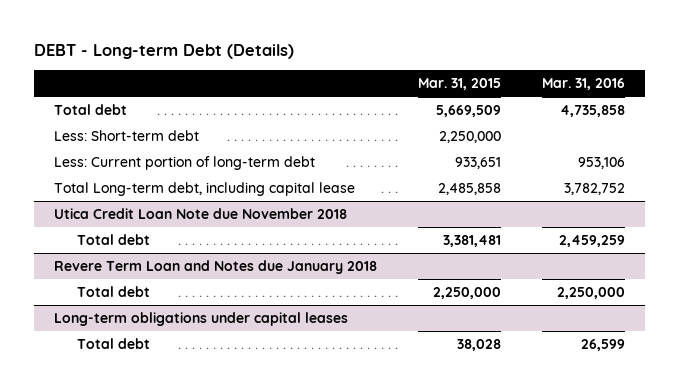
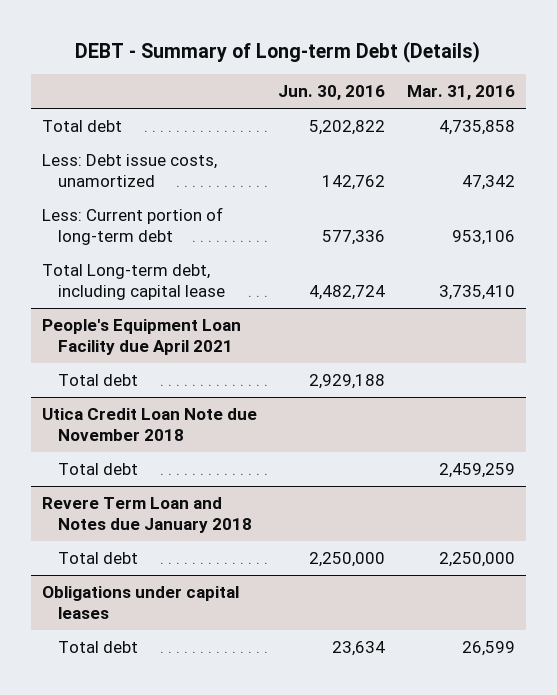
- DEBT - Long-term Debt (Details)
+ DEBT - Summary of Long-term Debt (Details)
- | Mar. 31, 2015 | Mar. 31, 2016
+ | Jun. 30, 2016 | Mar. 31, 2016
- Less: Short-term debt | 2,250,000 |
+ Less: Debt issue costs, unamortized | 142,762 | 47,342
- Total Long-term debt, including capital lease | 2,485,858 | 3,782,752
+ Total Long-term debt, including capital lease | 4,482,724 | 3,735,410
+ People's Equipment Loan Facility due April 2021
+ Total debt | 2,929,188 |
- Long-term obligations under capital leases
+ Obligations under capital leases

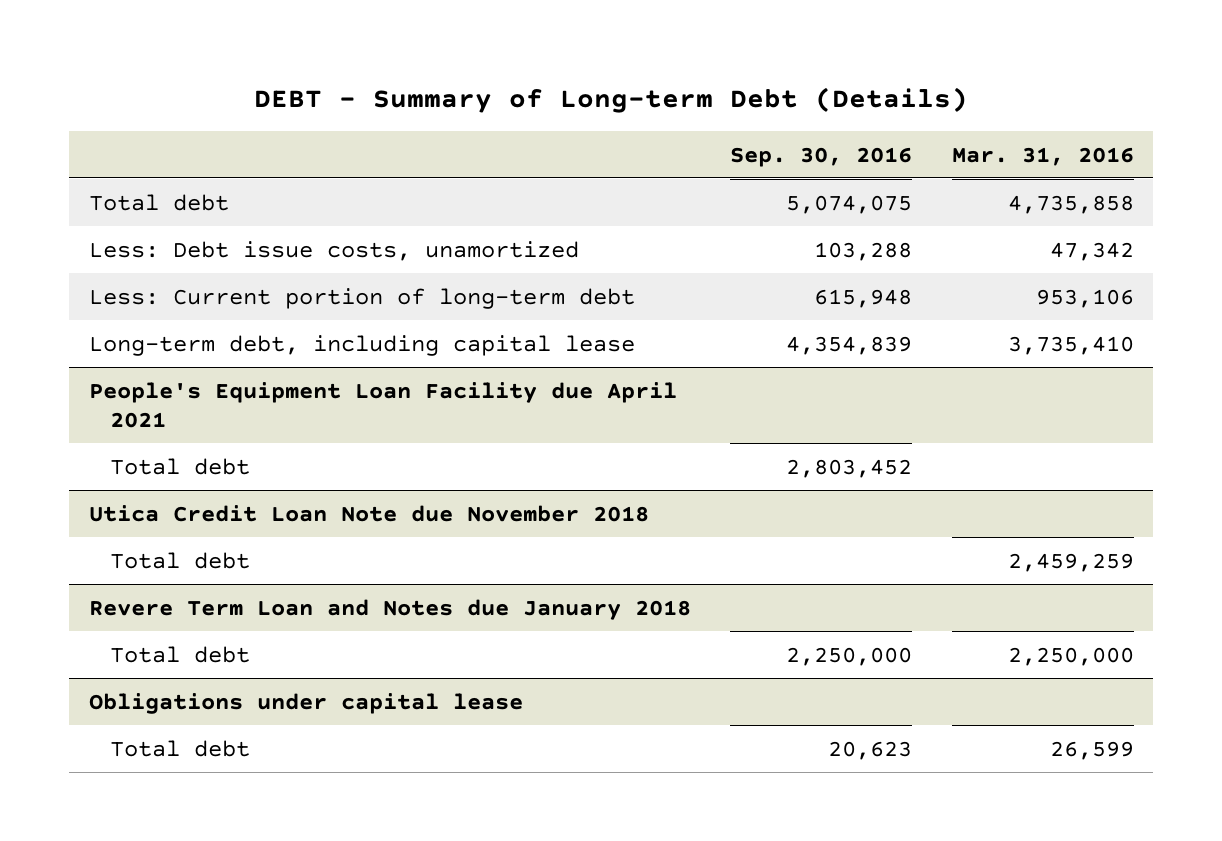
- | Jun. 30, 2016 | Mar. 31, 2016
+ | Sep. 30, 2016 | Mar. 31, 2016
- Total Long-term debt, including capital lease | 4,482,724 | 3,735,410
+ Long-term debt, including capital lease | 4,354,839 | 3,735,410
- Obligations under capital leases
+ Obligations under capital lease

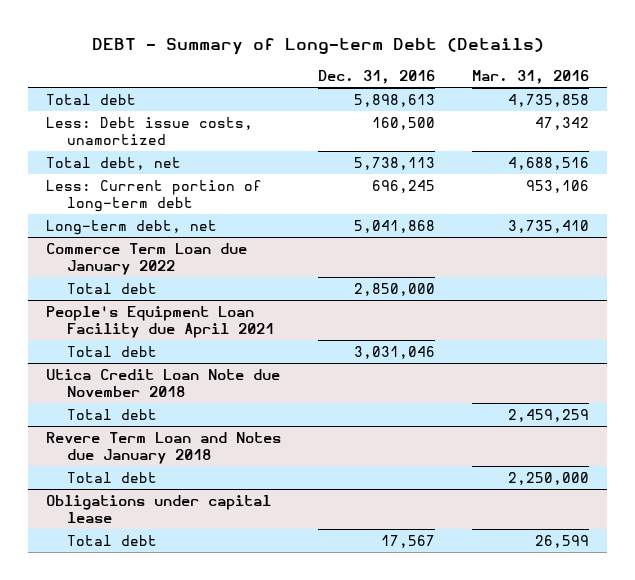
- | Sep. 30, 2016 | Mar. 31, 2016
+ | Dec. 31, 2016 | Mar. 31, 2016
+ Total debt, net | 5,738,113 | 4,688,516
- Long-term debt, including capital lease | 4,354,839 | 3,735,410
+ Long-term debt, net | 5,041,868 | 3,735,410
+ Commerce Term Loan due January 2022
+ Total debt | 2,850,000 |

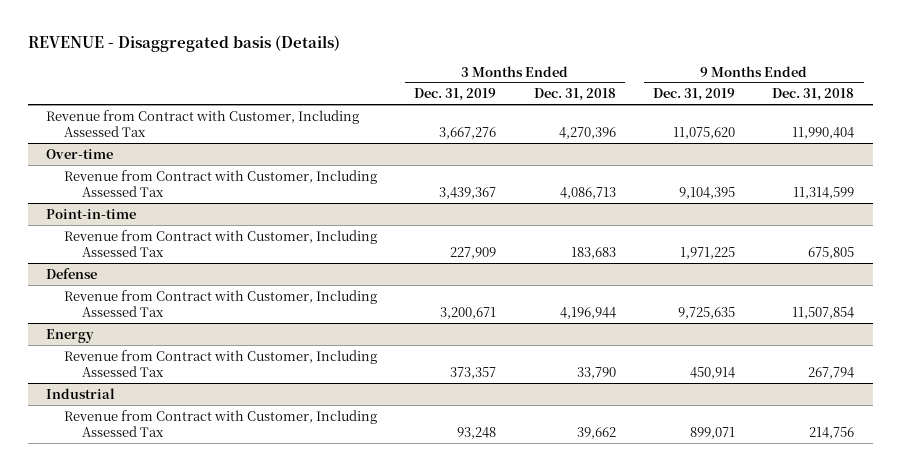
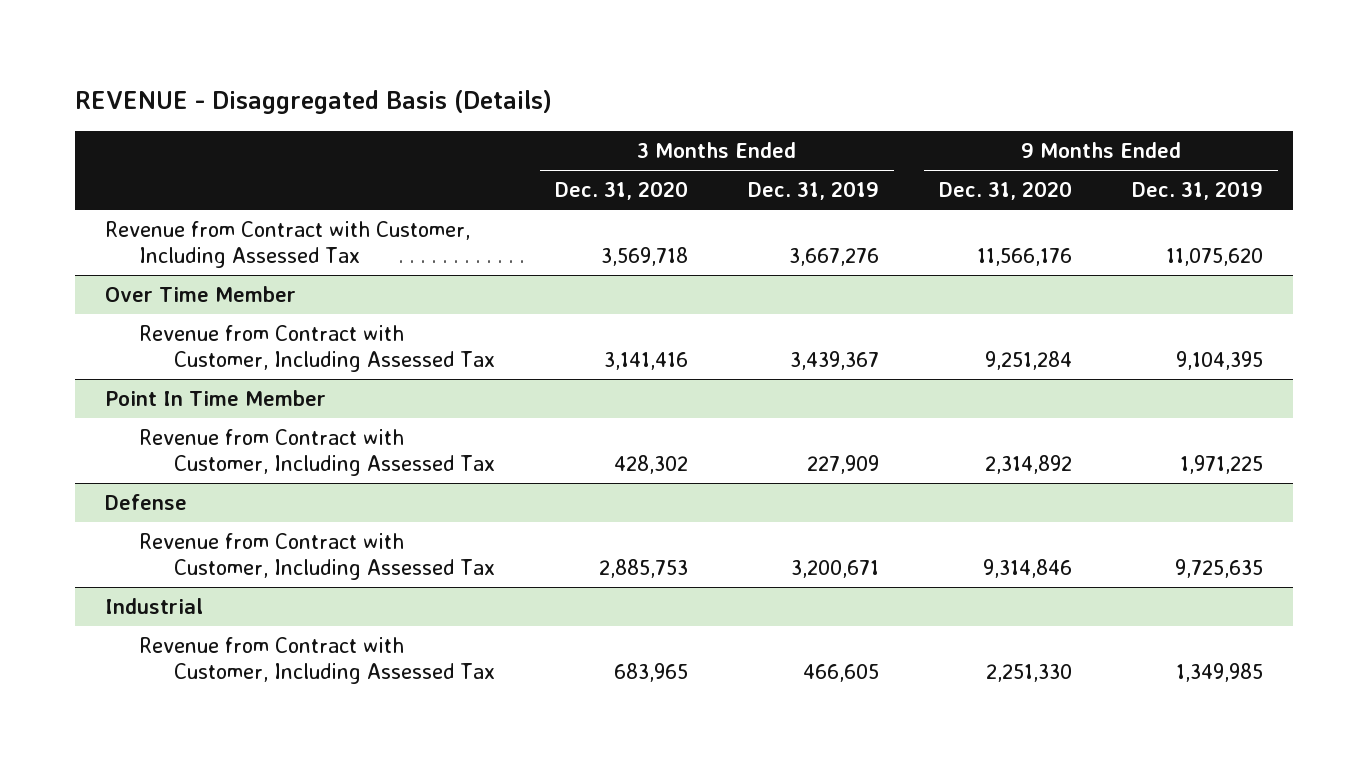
- REVENUE - Disaggregated basis (Details)
+ REVENUE - Disaggregated Basis (Details)
- | 3 Months Ended Dec. 31, 2019 | 3 Months Ended Dec. 31, 2018 | 9 Months Ended Dec. 31, 2019 | 9 Months Ended Dec. 31, 2018
+ | 3 Months Ended Dec. 31, 2020 | 3 Months Ended Dec. 31, 2019 | 9 Months Ended Dec. 31, 2020 | 9 Months Ended Dec. 31, 2019
- Over-time
+ Over Time Member
- Point-in-time
+ Point In Time Member
- Energy
- Revenue from Contract with Customer, Including Assessed Tax | 373,357 | 33,790 | 450,914 | 267,794
@ Industrial
- Revenue from Contract with Customer, Including Assessed Tax | 93,248 | 39,662 | 899,071 | 214,756
+ Revenue from Contract with Customer, Including Assessed Tax | 683,965 | 466,605 | 2,251,330 | 1,349,985

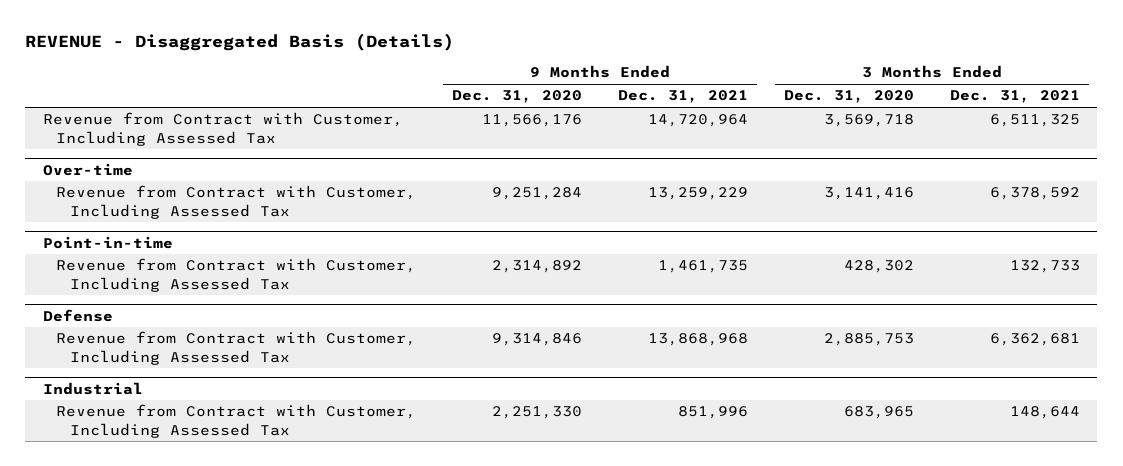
- | 3 Months Ended Dec. 31, 2020 | 3 Months Ended Dec. 31, 2019 | 9 Months Ended Dec. 31, 2020 | 9 Months Ended Dec. 31, 2019
+ | 9 Months Ended Dec. 31, 2020 | 9 Months Ended Dec. 31, 2021 | 3 Months Ended Dec. 31, 2020 | 3 Months Ended Dec. 31, 2021
- Over Time Member
+ Over-time
- Point In Time Member
+ Point-in-time

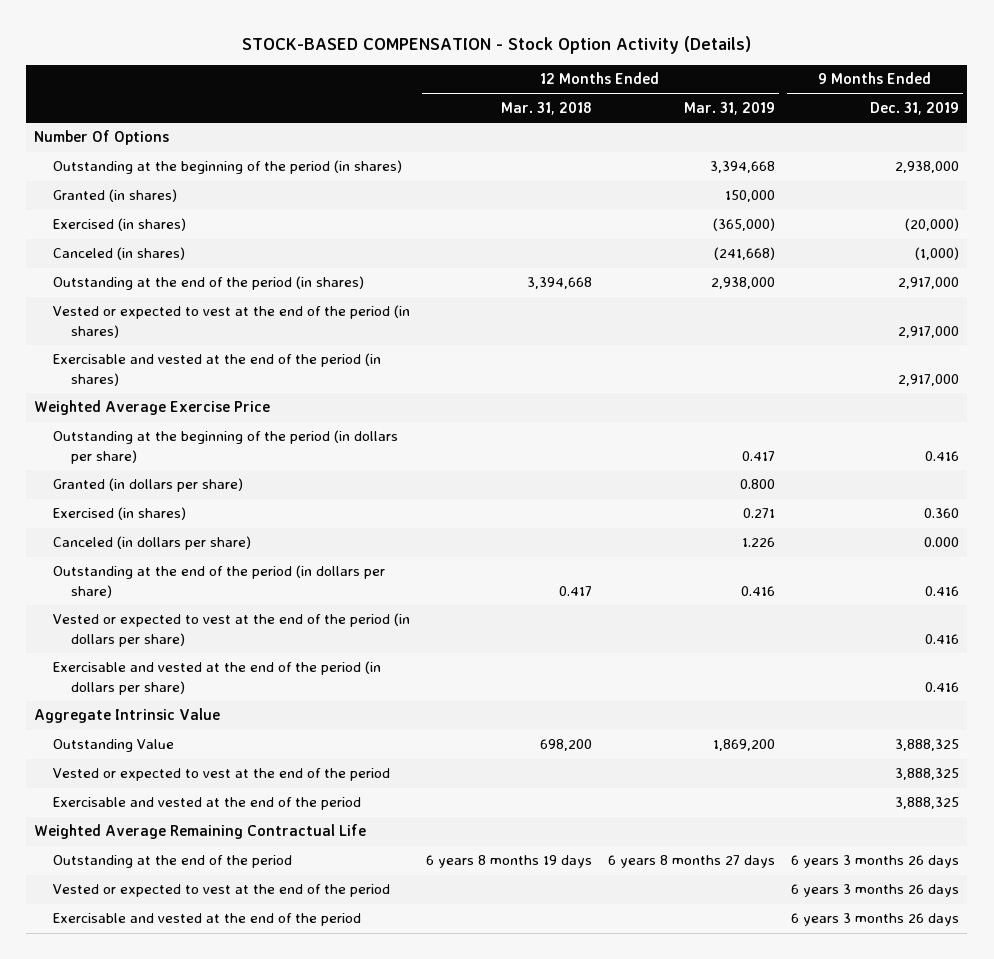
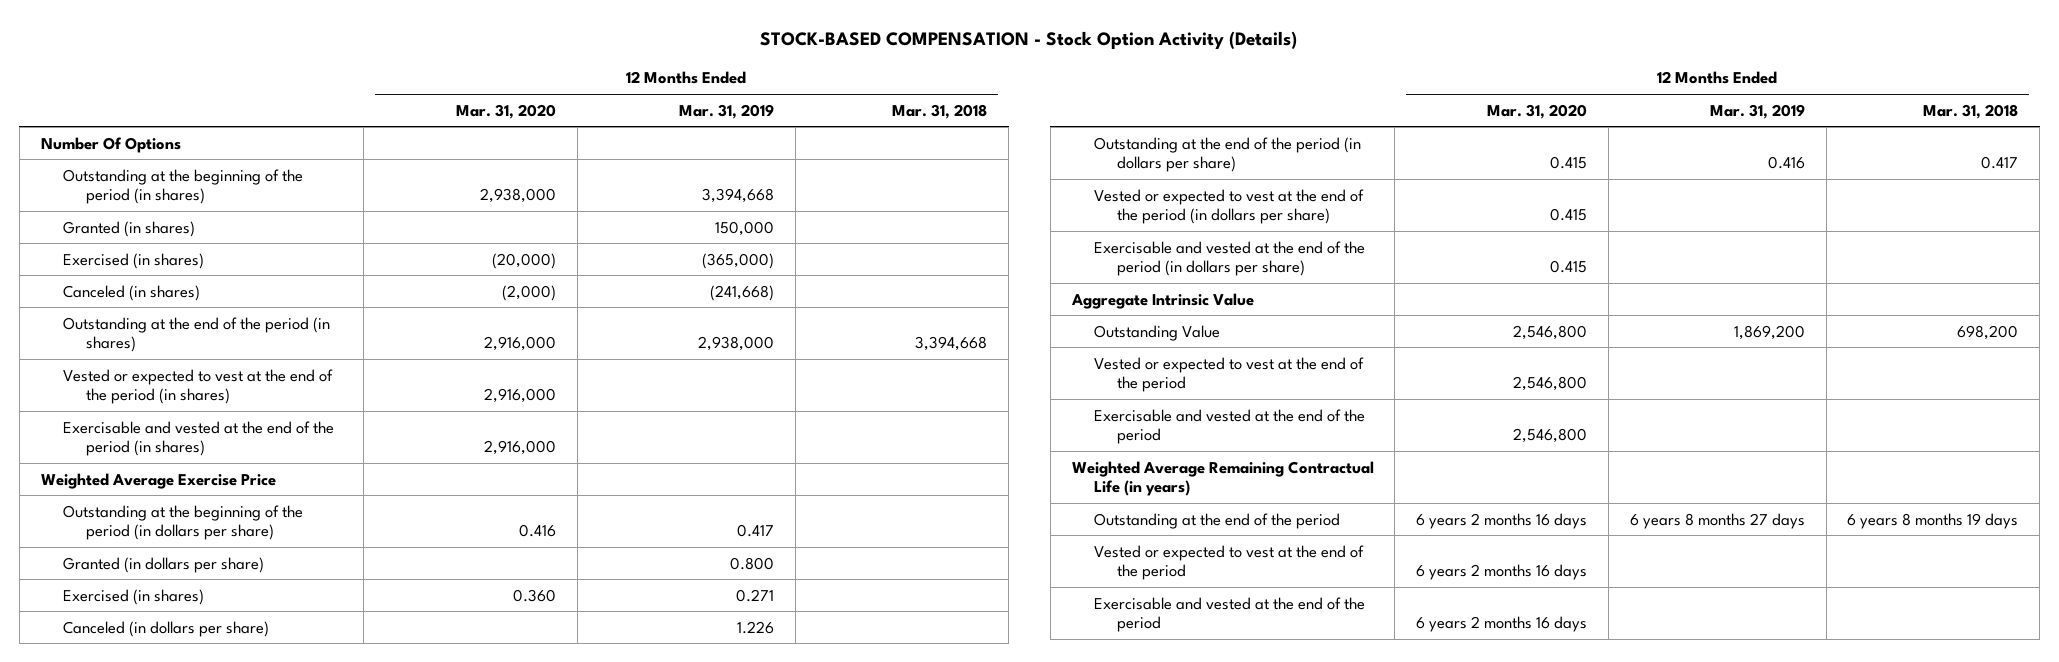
- | 12 Months Ended Mar. 31, 2018 | 12 Months Ended Mar. 31, 2019 | 9 Months Ended Dec. 31, 2019
+ | 12 Months Ended Mar. 31, 2020 | 12 Months Ended Mar. 31, 2019 | 12 Months Ended Mar. 31, 2018
- Weighted Average Remaining Contractual Life
+ Weighted Average Remaining Contractual Life (in years)

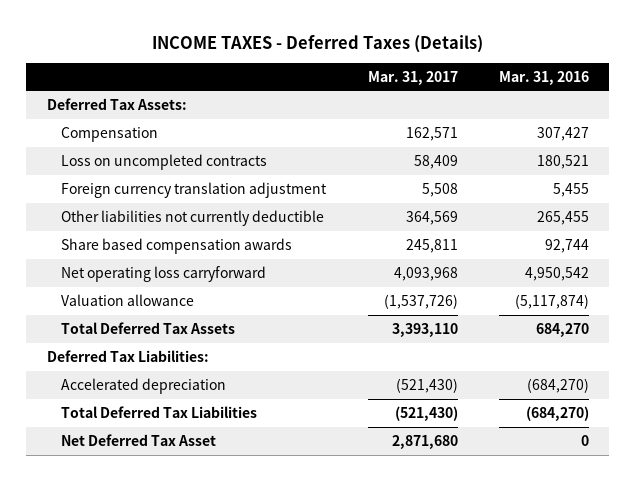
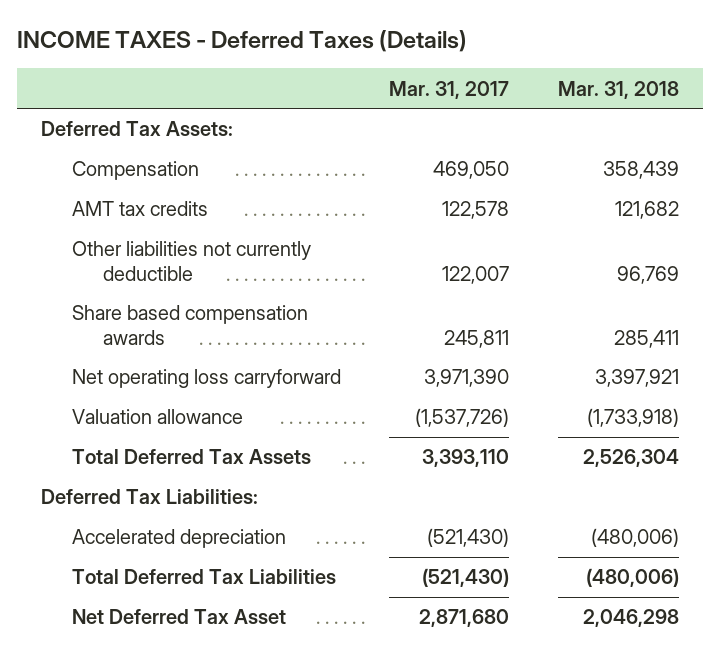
- | Mar. 31, 2017 | Mar. 31, 2016
+ | Mar. 31, 2017 | Mar. 31, 2018
- Compensation | 162,571 | 307,427
- Loss on uncompleted contracts | 58,409 | 180,521
- Foreign currency translation adjustment | 5,508 | 5,455
- Other liabilities not currently deductible | 364,569 | 265,455
+ Compensation | 469,050 | 358,439
+ AMT tax credits | 122,578 | 121,682
+ Other liabilities not currently deductible | 122,007 | 96,769
- Net operating loss carryforward | 4,093,968 | 4,950,542
+ Net operating loss carryforward | 3,971,390 | 3,397,921

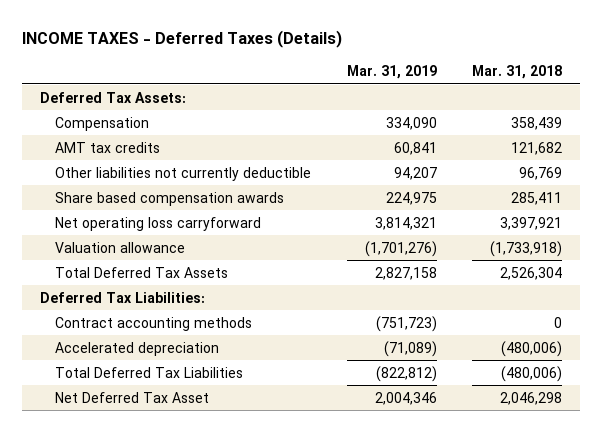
- | Mar. 31, 2017 | Mar. 31, 2018
+ | Mar. 31, 2019 | Mar. 31, 2018
+ Contract accounting methods | (751,723) | 0

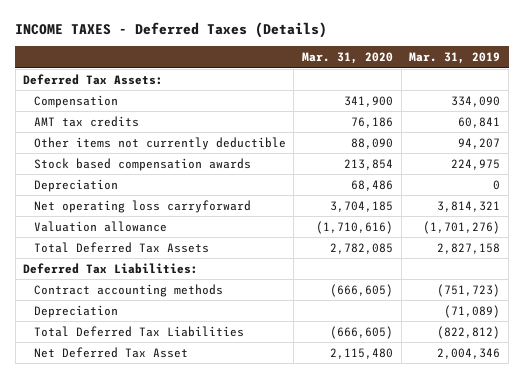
- | Mar. 31, 2019 | Mar. 31, 2018
+ | Mar. 31, 2020 | Mar. 31, 2019
- Other liabilities not currently deductible | 94,207 | 96,769
- Share based compensation awards | 224,975 | 285,411
+ Other items not currently deductible | 88,090 | 94,207
+ Stock based compensation awards | 213,854 | 224,975
+ Depreciation | 68,486 | 0
- Accelerated depreciation | (71,089) | (480,006)
+ Depreciation | | (71,089)

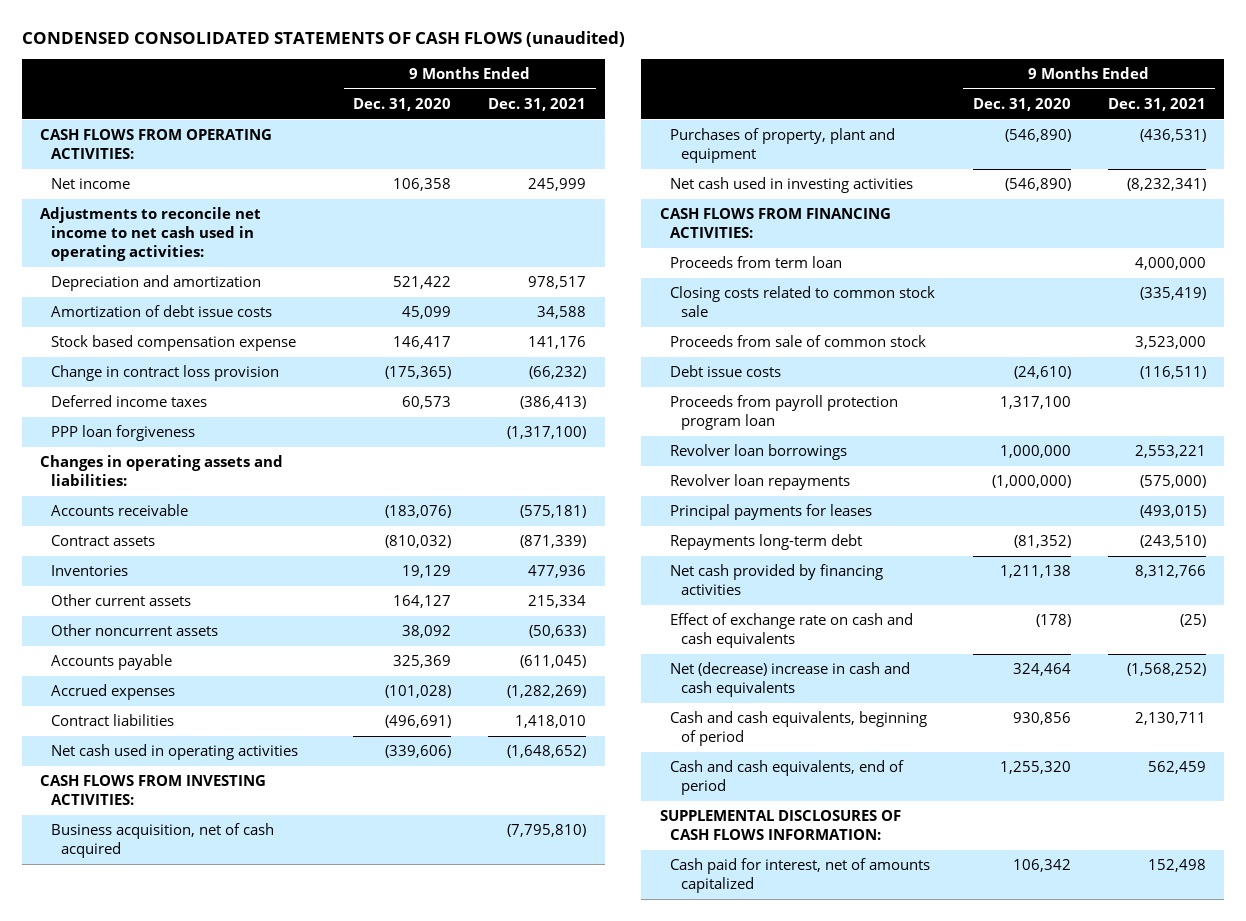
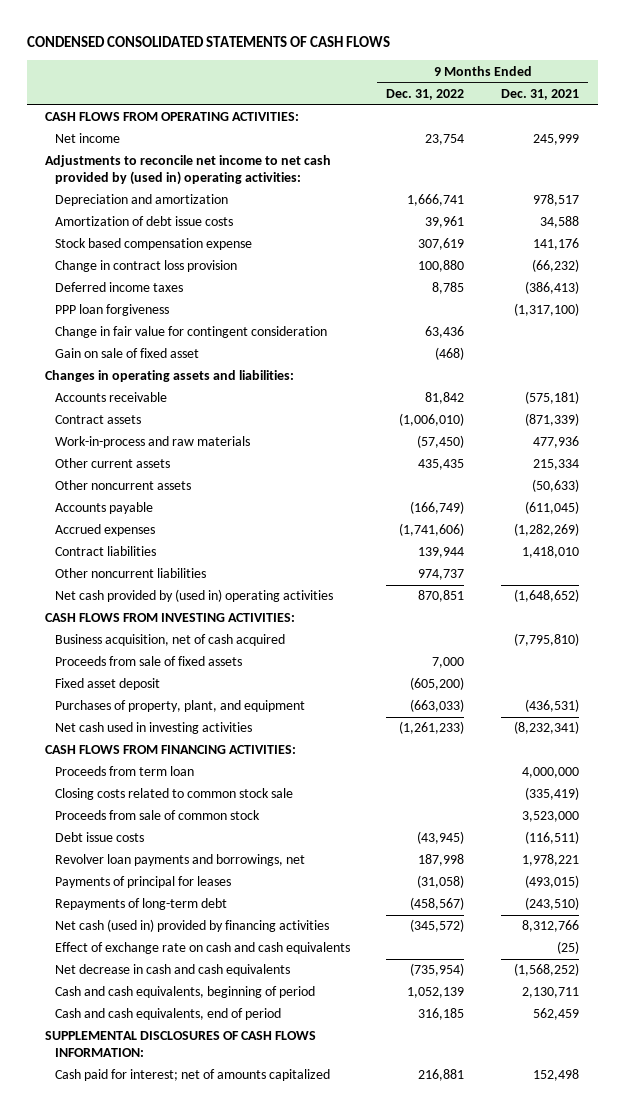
- CONDENSED CONSOLIDATED STATEMENTS OF CASH FLOWS (unaudited)
+ CONDENSED CONSOLIDATED STATEMENTS OF CASH FLOWS
- | 9 Months Ended Dec. 31, 2020 | 9 Months Ended Dec. 31, 2021
+ | 9 Months Ended Dec. 31, 2022 | 9 Months Ended Dec. 31, 2021
- Adjustments to reconcile net income to net cash used in operating activities:
+ Adjustments to reconcile net income to net cash provided by (used in) operating activities:
+ Change in fair value for contingent consideration | 63,436 |
+ Gain on sale of fixed asset | (468) |
- Inventories | 19,129 | 477,936
+ Work-in-process and raw materials | (57,450) | 477,936
- Net cash used in operating activities | (339,606) | (1,648,652)
+ Other noncurrent liabilities | 974,737 |
+ Net cash provided by (used in) operating activities | 870,851 | (1,648,652)
- Purchases of property, plant and equipment | (546,890) | (436,531)
+ Proceeds from sale of fixed assets | 7,000 |
+ Fixed asset deposit | (605,200) |
+ Purchases of property, plant, and equipment | (663,033) | (436,531)
- Proceeds from payroll protection program loan | 1,317,100 |
- Revolver loan borrowings | 1,000,000 | 2,553,221
- Revolver loan repayments | (1,000,000) | (575,000)
- Principal payments for leases | | (493,015)
- Repayments long-term debt | (81,352) | (243,510)
- Net cash provided by financing activities | 1,211,138 | 8,312,766
+ Revolver loan payments and borrowings, net | 187,998 | 1,978,221
+ Payments of principal for leases | (31,058) | (493,015)
+ Repayments of long-term debt | (458,567) | (243,510)
+ Net cash (used in) provided by financing activities | (345,572) | 8,312,766
- Net (decrease) increase in cash and cash equivalents | 324,464 | (1,568,252)
+ Net decrease in cash and cash equivalents | (735,954) | (1,568,252)
- Cash paid for interest, net of amounts capitalized | 106,342 | 152,498
+ Cash paid for interest; net of amounts capitalized | 216,881 | 152,498

